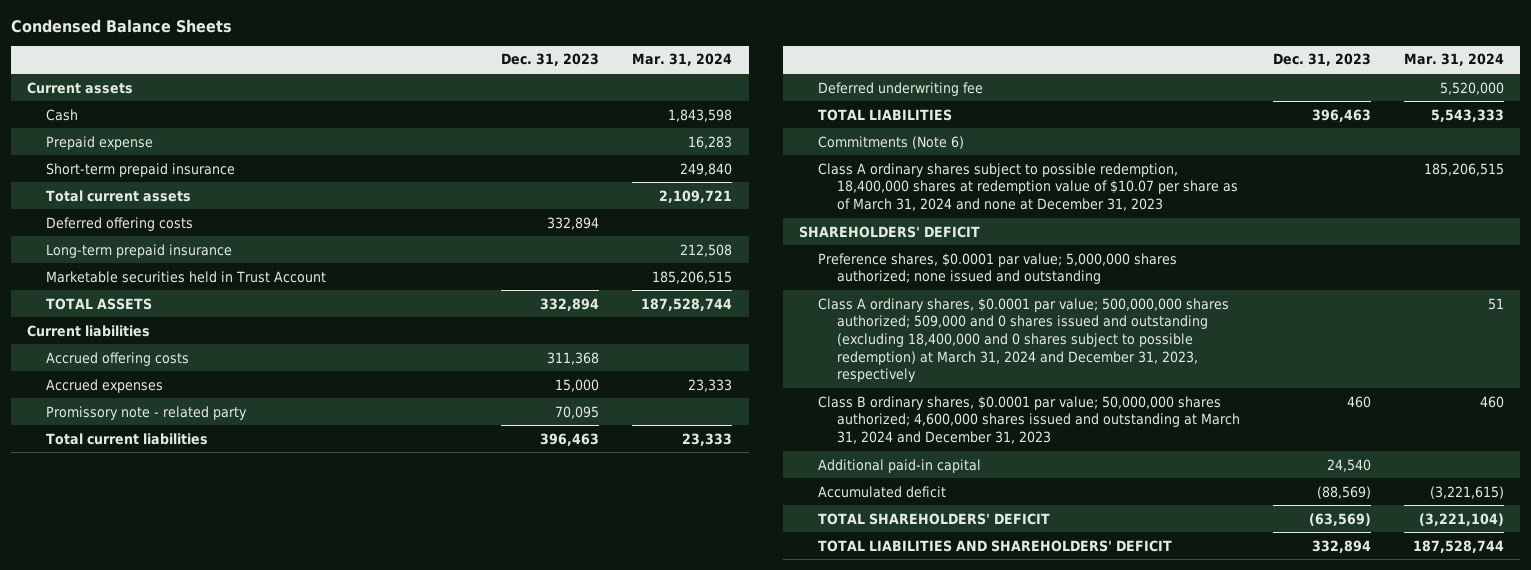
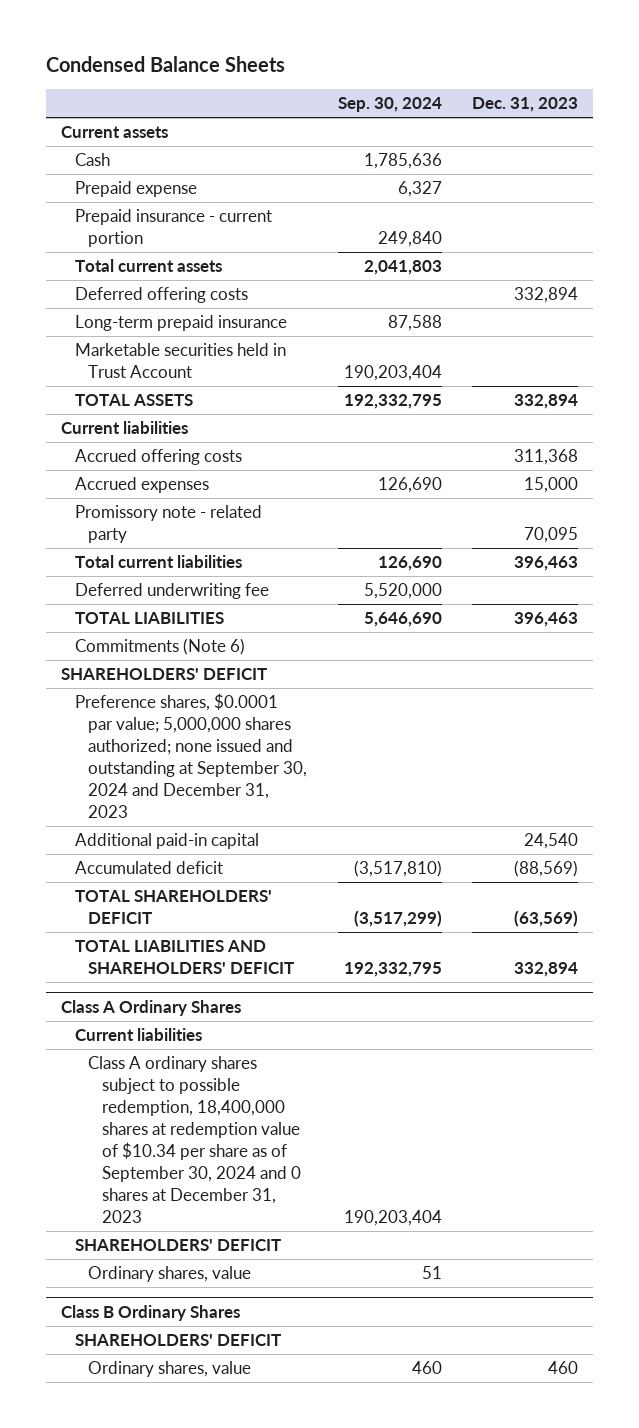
- | Dec. 31, 2023 | Mar. 31, 2024
+ | Sep. 30, 2024 | Dec. 31, 2023
- Short-term prepaid insurance | | 249,840
+ Prepaid insurance - current portion | 249,840 |
- Class A ordinary shares subject to possible redemption, 18,400,000 shares at redemption value of $10.07 per share as of March 31, 2024 and none at December 31, 2023 | | 185,206,515
- Preference shares, $0.0001 par value; 5,000,000 shares authorized; none issued and outstanding
- Class A ordinary shares, $0.0001 par value; 500,000,000 shares authorized; 509,000 and 0 shares issued and outstanding (excluding 18,400,000 and 0 shares subject to possible redemption) at March 31, 2024 and December 31, 2023, respectively | | 51
- Class B ordinary shares, $0.0001 par value; 50,000,000 shares authorized; 4,600,000 shares issued and outstanding at March 31, 2024 and December 31, 2023 | 460 | 460
+ Preference shares, $0.0001 par value; 5,000,000 shares authorized; none issued and outstanding at September 30, 2024 and December 31, 2023
+ Class A Ordinary Shares
+ Current liabilities
+ Class A ordinary shares subject to possible redemption, 18,400,000 shares at redemption value of $10.34 per share as of September 30, 2024 and 0 shares at December 31, 2023 | 190,203,404 |
+ SHAREHOLDERS' DEFICIT
+ Ordinary shares, value | 51 |
+ Class B Ordinary Shares
+ SHAREHOLDERS' DEFICIT
+ Ordinary shares, value | 460 | 460

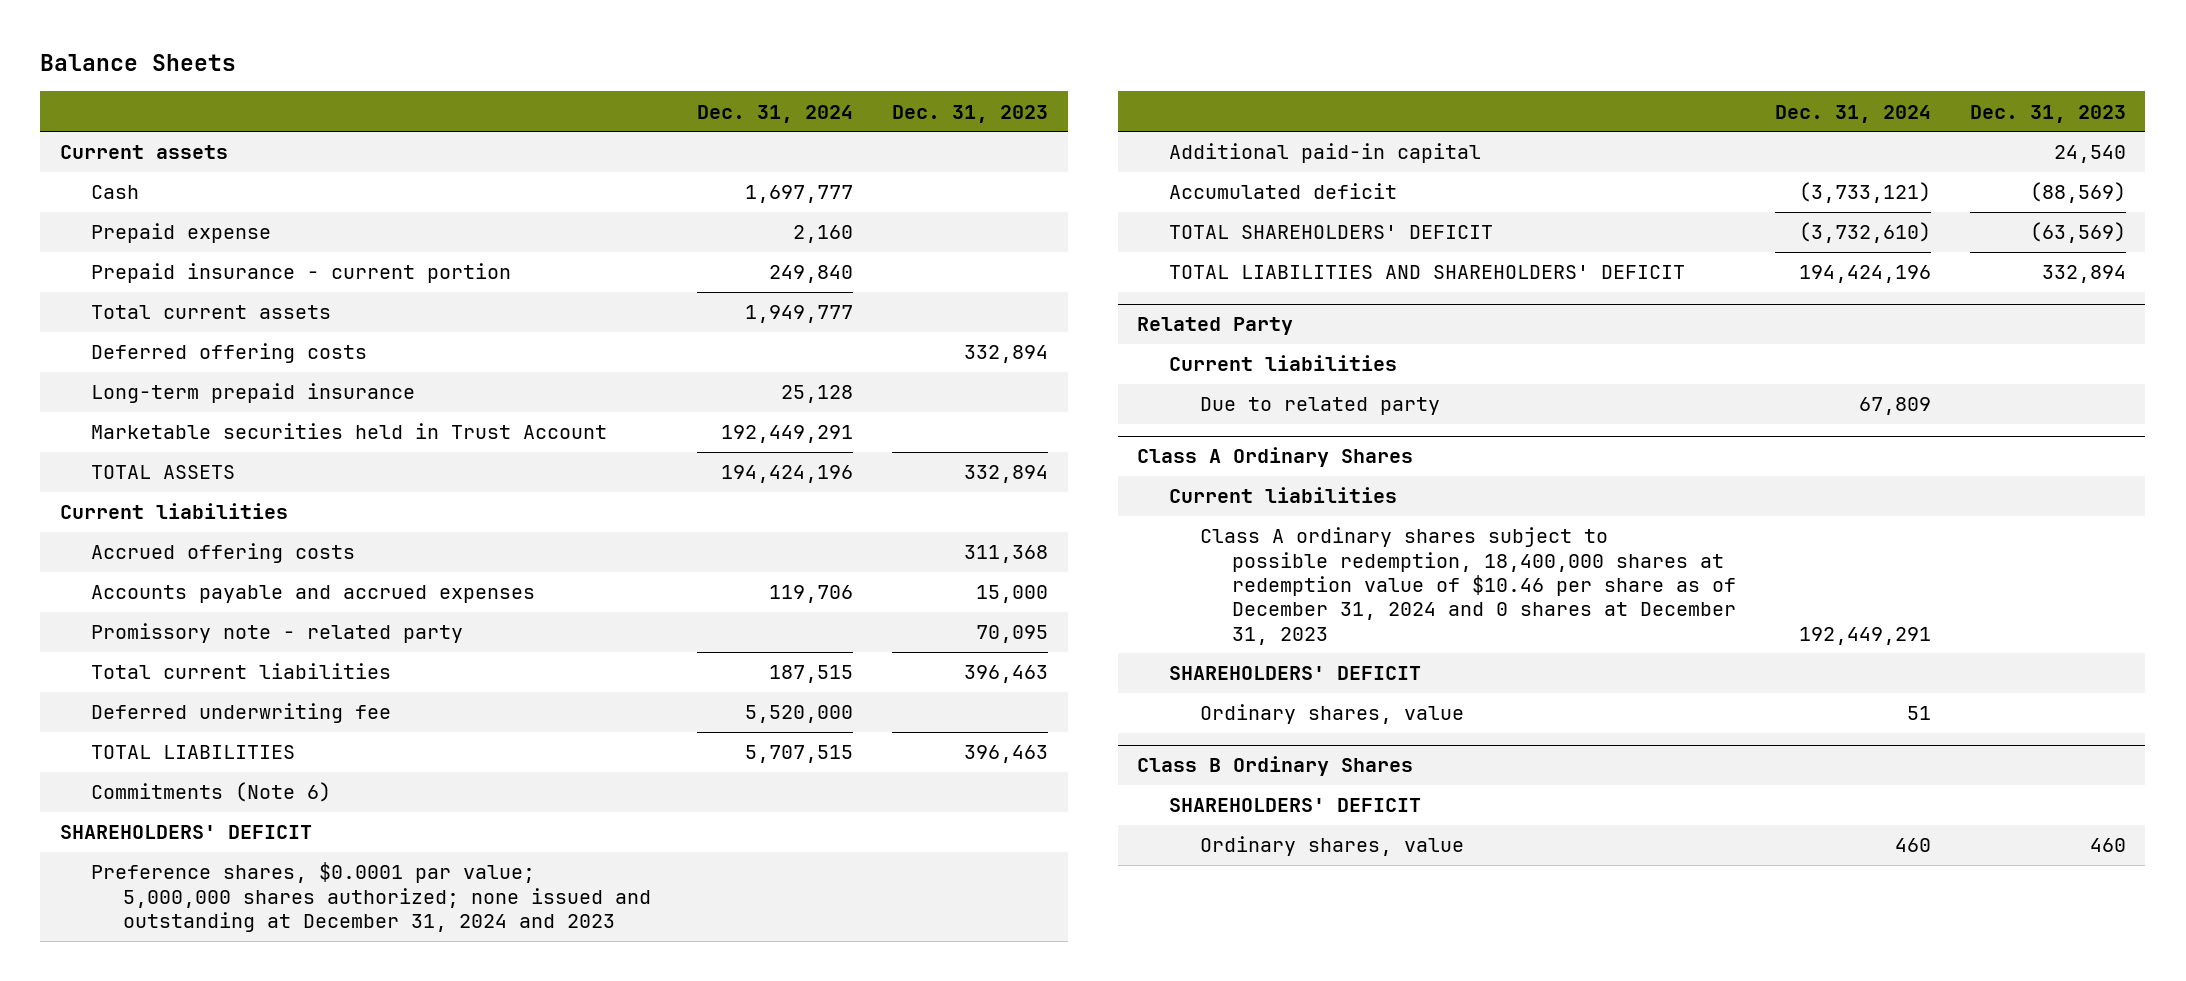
- Condensed Balance Sheets
+ Balance Sheets
- | Sep. 30, 2024 | Dec. 31, 2023
+ | Dec. 31, 2024 | Dec. 31, 2023
- Accrued expenses | 126,690 | 15,000
+ Accounts payable and accrued expenses | 119,706 | 15,000
- Preference shares, $0.0001 par value; 5,000,000 shares authorized; none issued and outstanding at September 30, 2024 and December 31, 2023
+ Preference shares, $0.0001 par value; 5,000,000 shares authorized; none issued and outstanding at December 31, 2024 and 2023
+ Related Party
+ Current liabilities
+ Due to related party | 67,809 |
@ Class A Ordinary Shares
- Class A ordinary shares subject to possible redemption, 18,400,000 shares at redemption value of $10.34 per share as of September 30, 2024 and 0 shares at December 31, 2023 | 190,203,404 |
+ Class A ordinary shares subject to possible redemption, 18,400,000 shares at redemption value of $10.46 per share as of December 31, 2024 and 0 shares at December 31, 2023 | 192,449,291 |

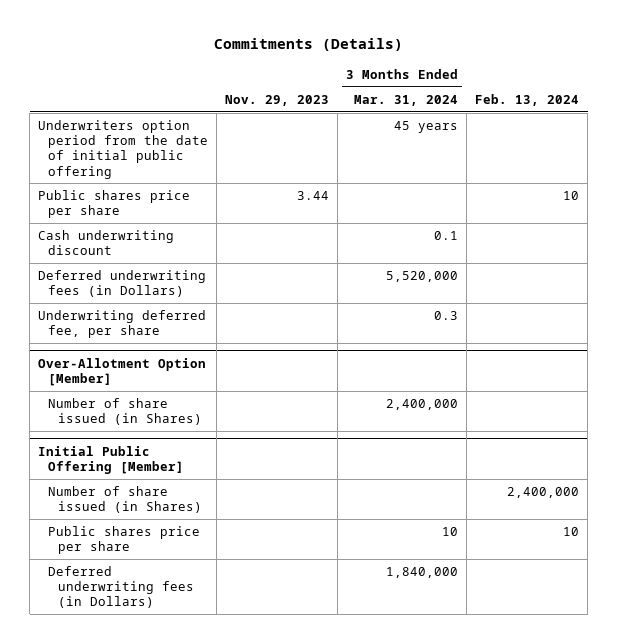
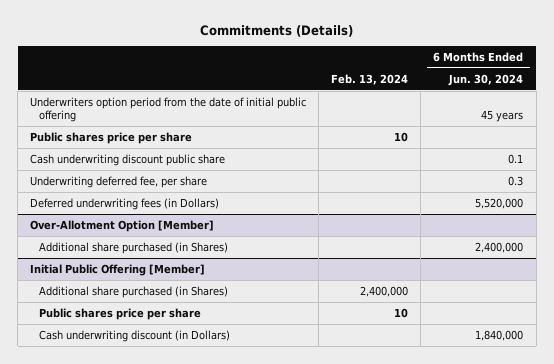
- | Nov. 29, 2023 | 3 Months Ended Mar. 31, 2024 | Feb. 13, 2024
+ | Feb. 13, 2024 | 6 Months Ended Jun. 30, 2024
- Cash underwriting discount | | 0.1 |
+ Cash underwriting discount public share | | 0.1
moved down: Deferred underwriting fees (in Dollars) | | 5,520,000
@ Over-Allotment Option [Member]
- Number of share issued (in Shares) | | 2,400,000 |
+ Additional share purchased (in Shares) | | 2,400,000
@ Initial Public Offering [Member]
- Number of share issued (in Shares) | | | 2,400,000
+ Additional share purchased (in Shares) | 2,400,000 |
- Deferred underwriting fees (in Dollars) | | 1,840,000 |
+ Cash underwriting discount (in Dollars) | | 1,840,000

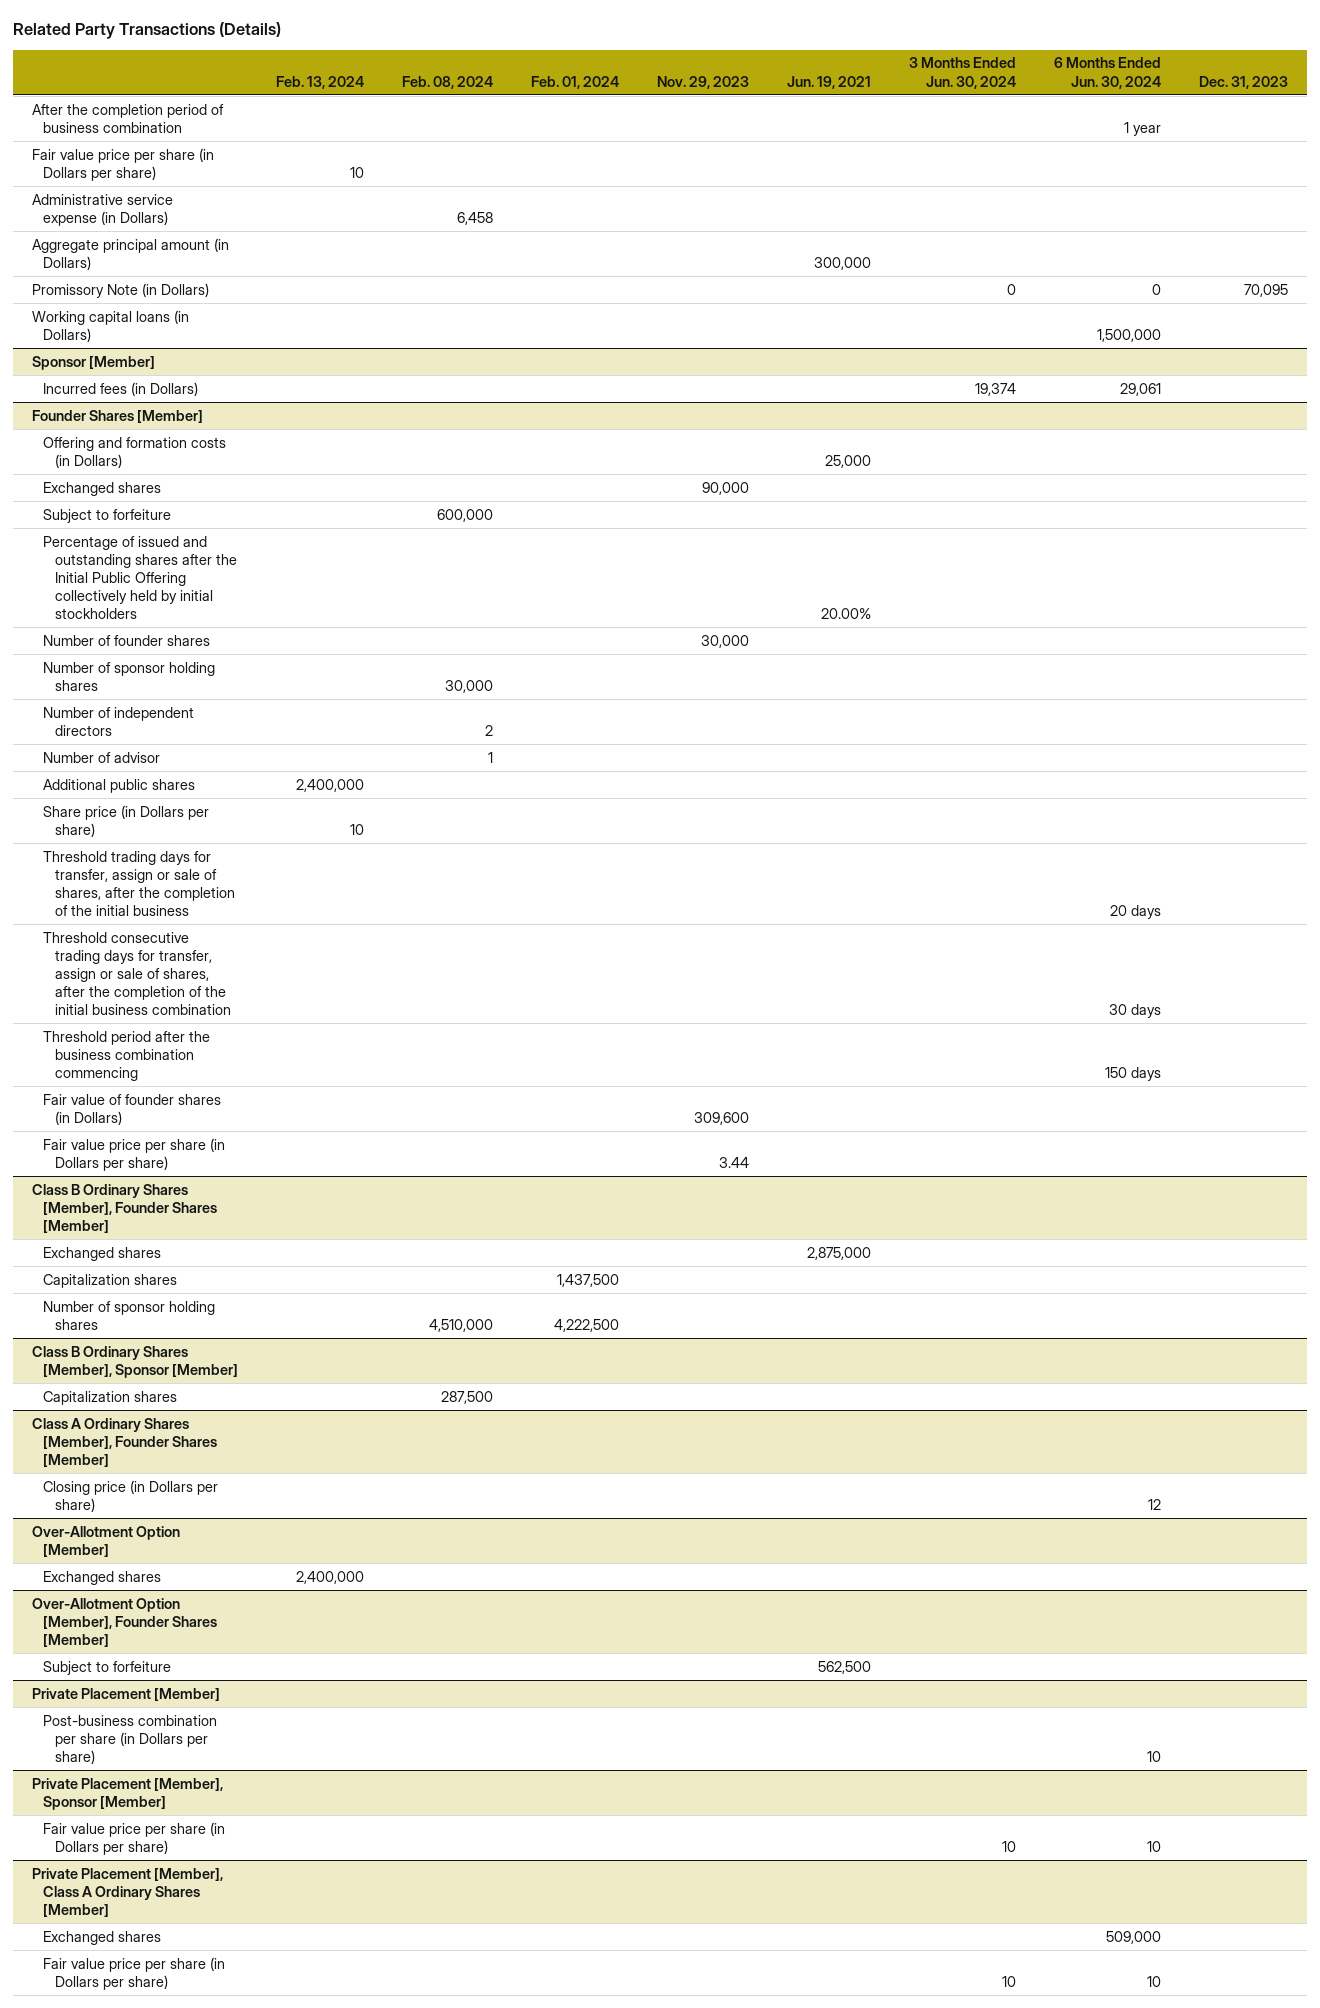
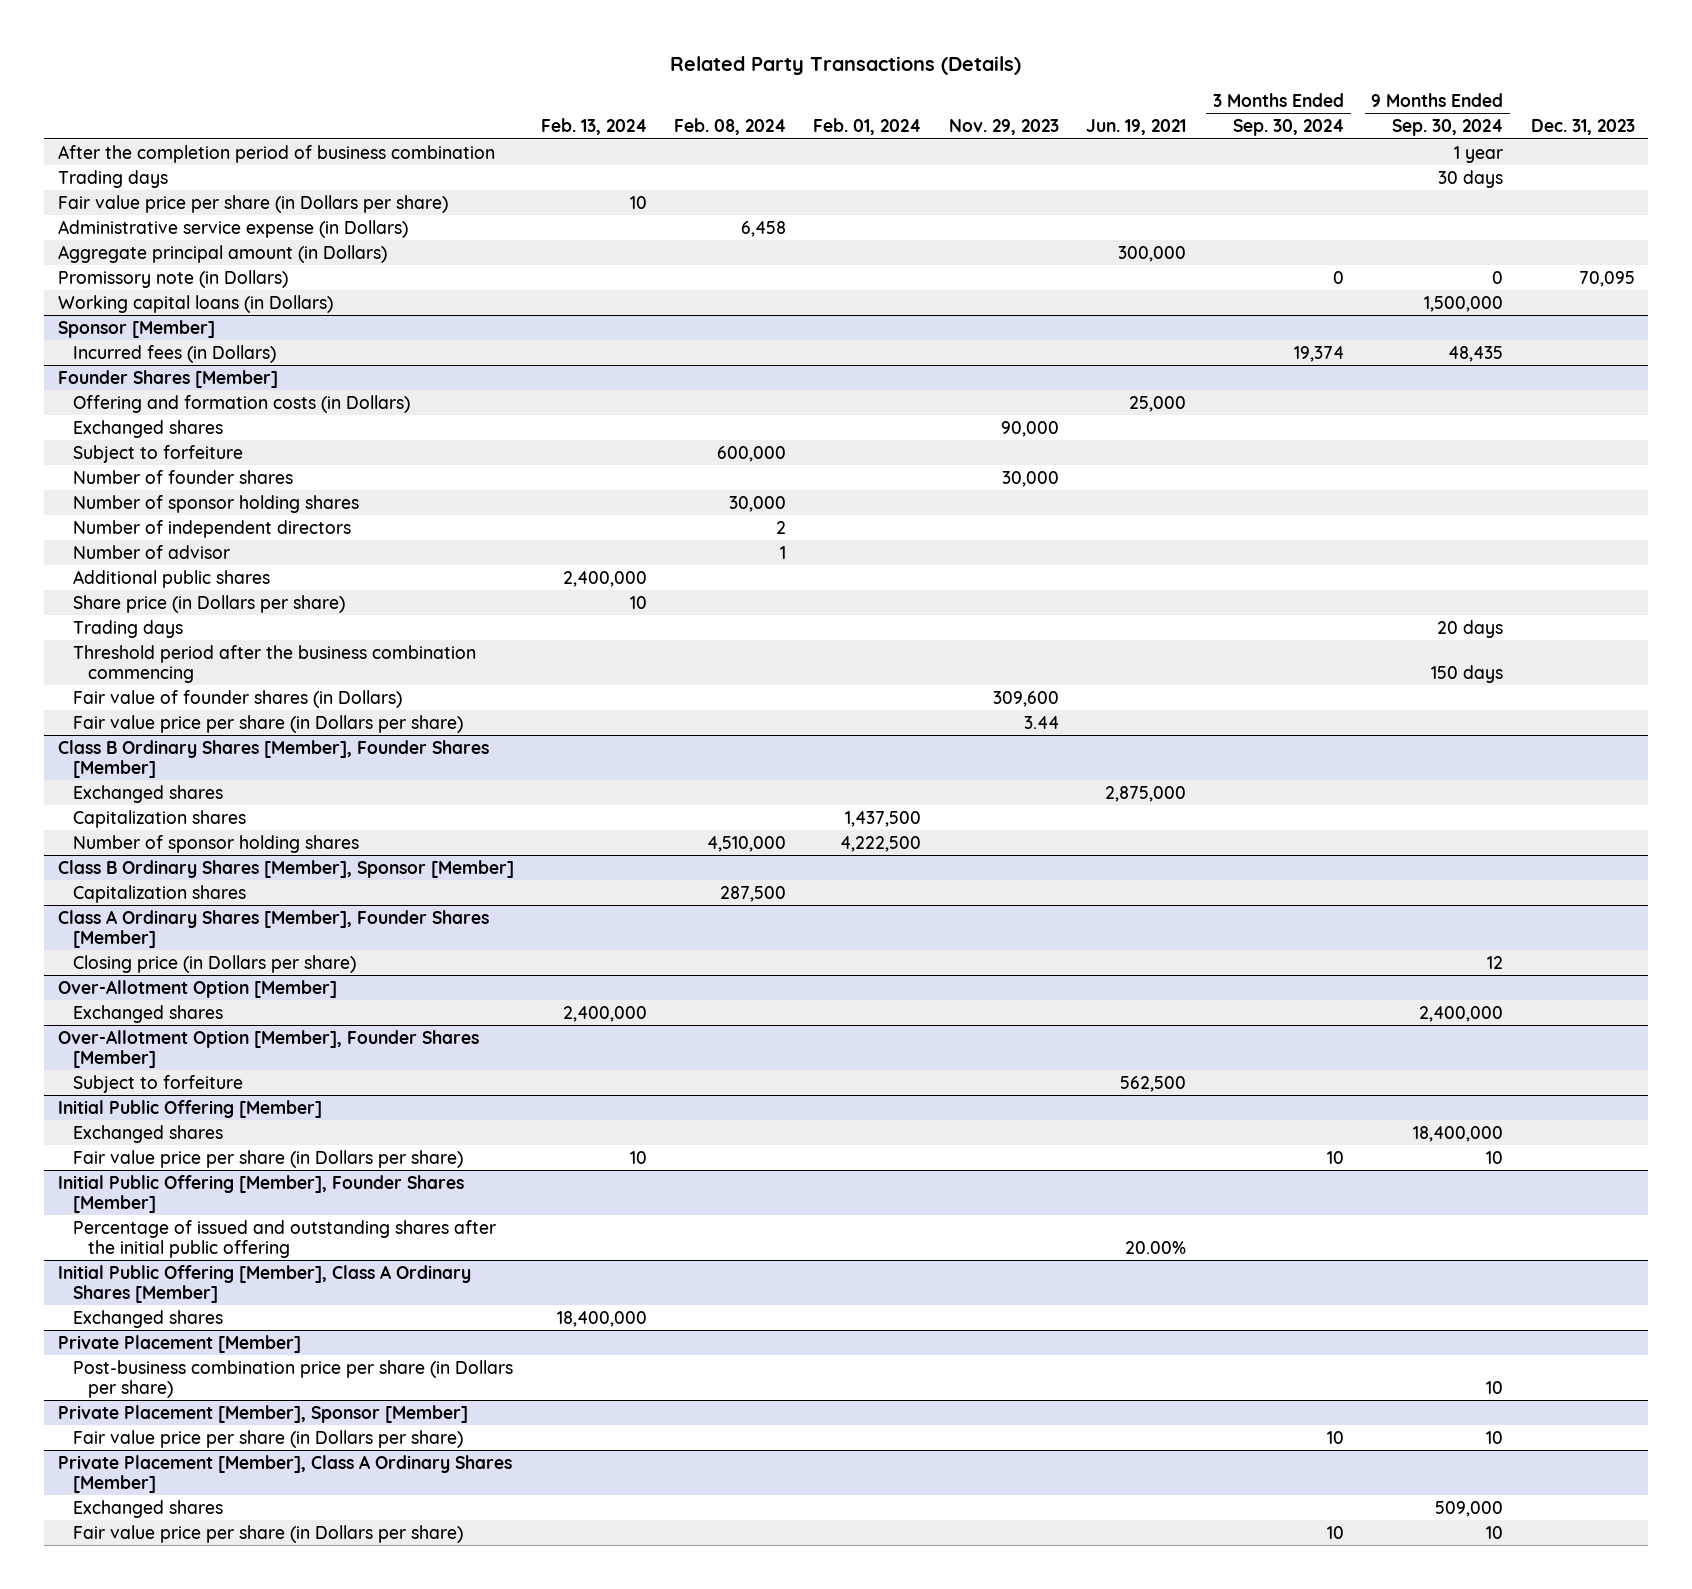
- | Feb. 13, 2024 | Feb. 08, 2024 | Feb. 01, 2024 | Nov. 29, 2023 | Jun. 19, 2021 | 3 Months Ended Jun. 30, 2024 | 6 Months Ended Jun. 30, 2024 | Dec. 31, 2023
+ | Feb. 13, 2024 | Feb. 08, 2024 | Feb. 01, 2024 | Nov. 29, 2023 | Jun. 19, 2021 | 3 Months Ended Sep. 30, 2024 | 9 Months Ended Sep. 30, 2024 | Dec. 31, 2023
+ Trading days | | | | | | | 30 days |
- Promissory Note (in Dollars) | | | | | | 0 | 0 | 70,095
+ Promissory note (in Dollars) | | | | | | 0 | 0 | 70,095
@ Founder Shares [Member]
- Percentage of issued and outstanding shares after the Initial Public Offering collectively held by initial stockholders | | | | | 20.00% | | |
- Threshold trading days for transfer, assign or sale of shares, after the completion of the initial business | | | | | | | 20 days |
- Threshold consecutive trading days for transfer, assign or sale of shares, after the completion of the initial business combination | | | | | | | 30 days |
+ Trading days | | | | | | | 20 days |
+ Initial Public Offering [Member]
+ Exchanged shares | | | | | | | 18,400,000 |
+ Fair value price per share (in Dollars per share) | 10 | | | | | 10 | 10 |
+ Initial Public Offering [Member], Founder Shares [Member]
+ Percentage of issued and outstanding shares after the initial public offering | | | | | 20.00% | | |
+ Initial Public Offering [Member], Class A Ordinary Shares [Member]
+ Exchanged shares | 18,400,000 | | | | | | |
@ Private Placement [Member]
- Post-business combination per share (in Dollars per share) | | | | | | | 10 |
+ Post-business combination price per share (in Dollars per share) | | | | | | | 10 |

